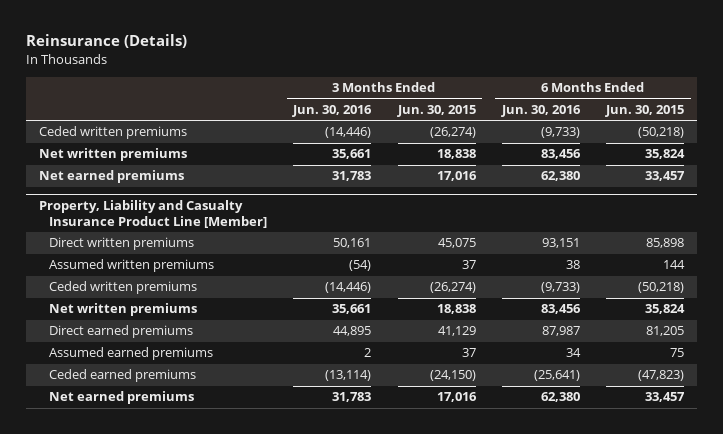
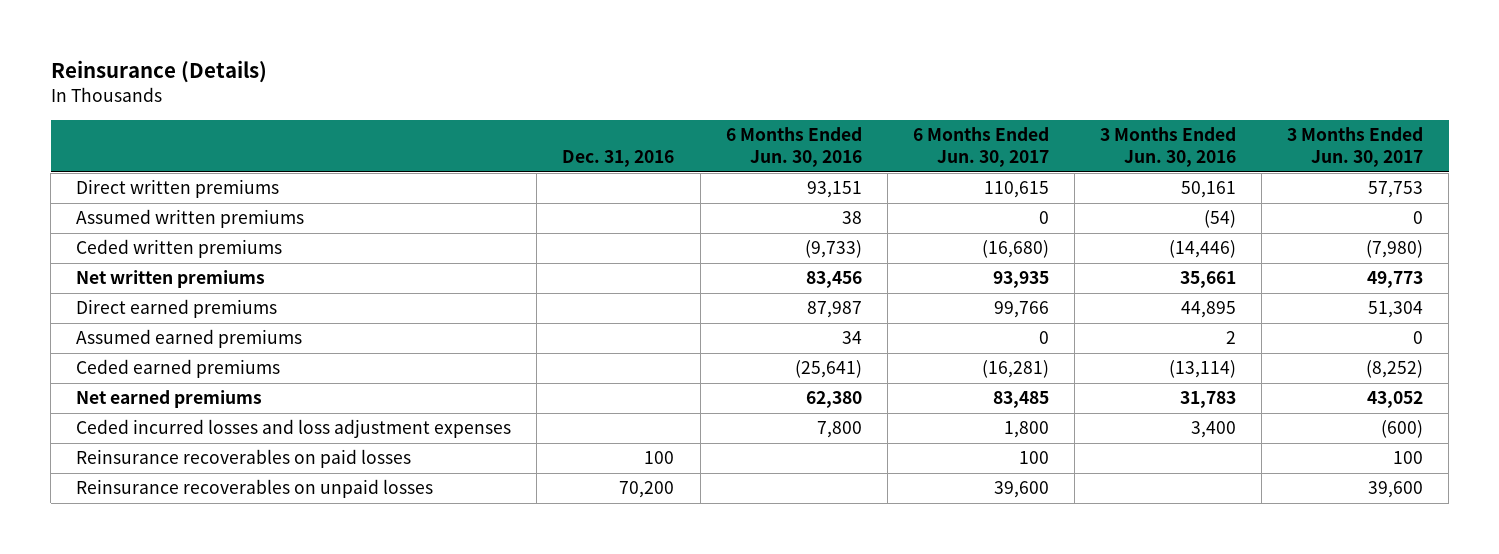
- | 3 Months Ended Jun. 30, 2016 | 3 Months Ended Jun. 30, 2015 | 6 Months Ended Jun. 30, 2016 | 6 Months Ended Jun. 30, 2015
+ | Dec. 31, 2016 | 6 Months Ended Jun. 30, 2016 | 6 Months Ended Jun. 30, 2017 | 3 Months Ended Jun. 30, 2016 | 3 Months Ended Jun. 30, 2017
- Ceded written premiums | (14,446) | (26,274) | (9,733) | (50,218)
- Net written premiums | 35,661 | 18,838 | 83,456 | 35,824
- Net earned premiums | 31,783 | 17,016 | 62,380 | 33,457
- Property, Liability and Casualty Insurance Product Line [Member]
+ Ceded incurred losses and loss adjustment expenses | | 7,800 | 1,800 | 3,400 | (600)
+ Reinsurance recoverables on paid losses | 100 | | 100 | | 100
+ Reinsurance recoverables on unpaid losses | 70,200 | | 39,600 | | 39,600

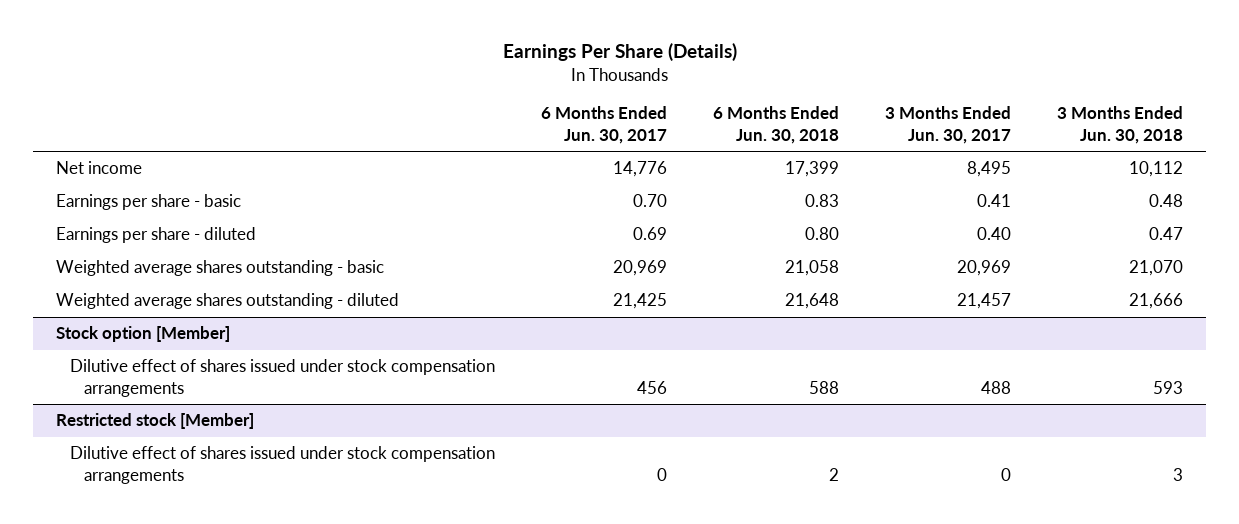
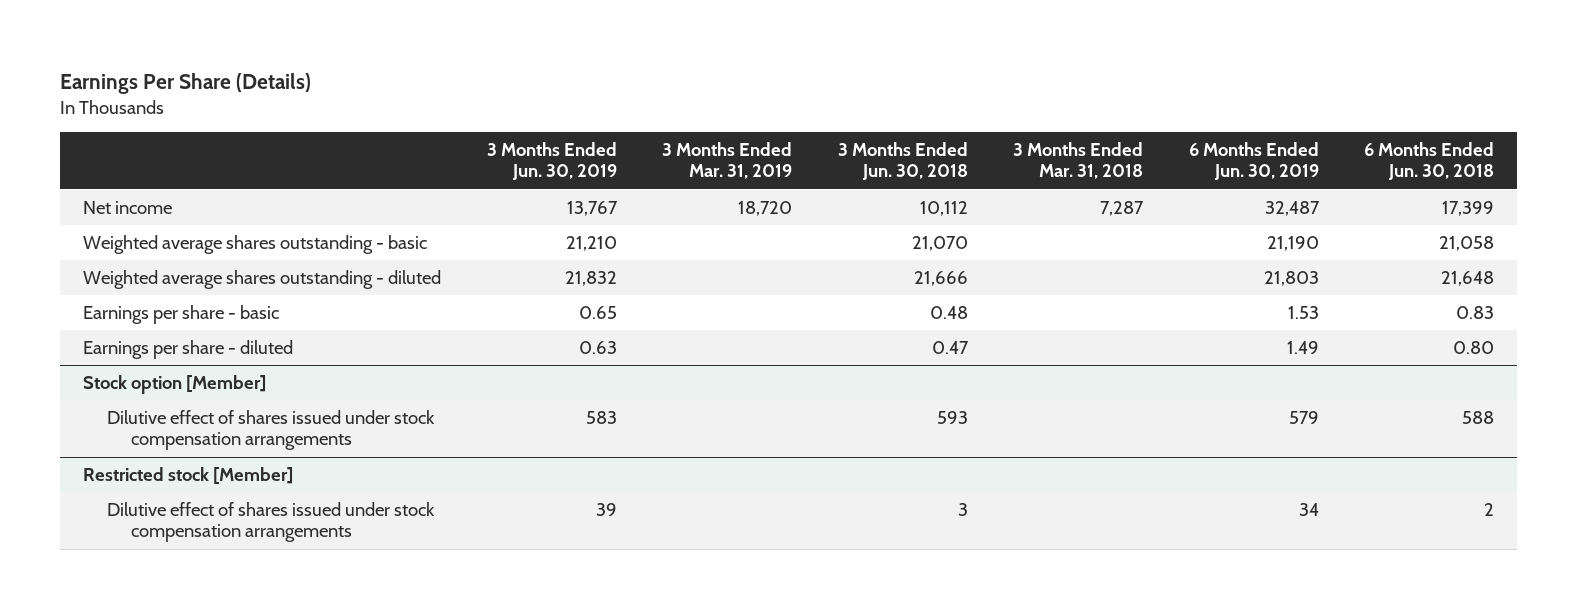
- | 6 Months Ended Jun. 30, 2017 | 6 Months Ended Jun. 30, 2018 | 3 Months Ended Jun. 30, 2017 | 3 Months Ended Jun. 30, 2018
+ | 3 Months Ended Jun. 30, 2019 | 3 Months Ended Mar. 31, 2019 | 3 Months Ended Jun. 30, 2018 | 3 Months Ended Mar. 31, 2018 | 6 Months Ended Jun. 30, 2019 | 6 Months Ended Jun. 30, 2018
moved down: Earnings per share - basic | 0.65 | | 0.48 | | 1.53 | 0.83
moved down: Earnings per share - diluted | 0.63 | | 0.47 | | 1.49 | 0.80

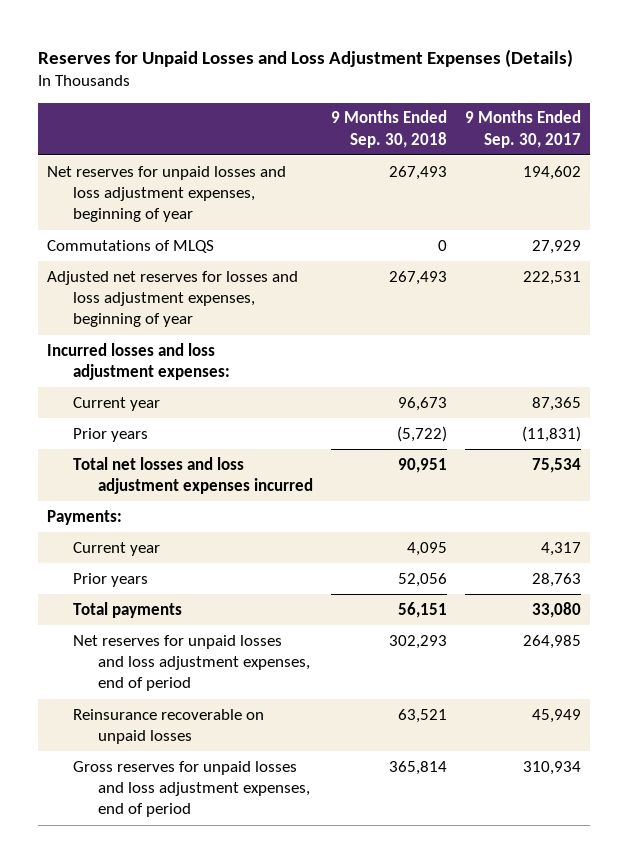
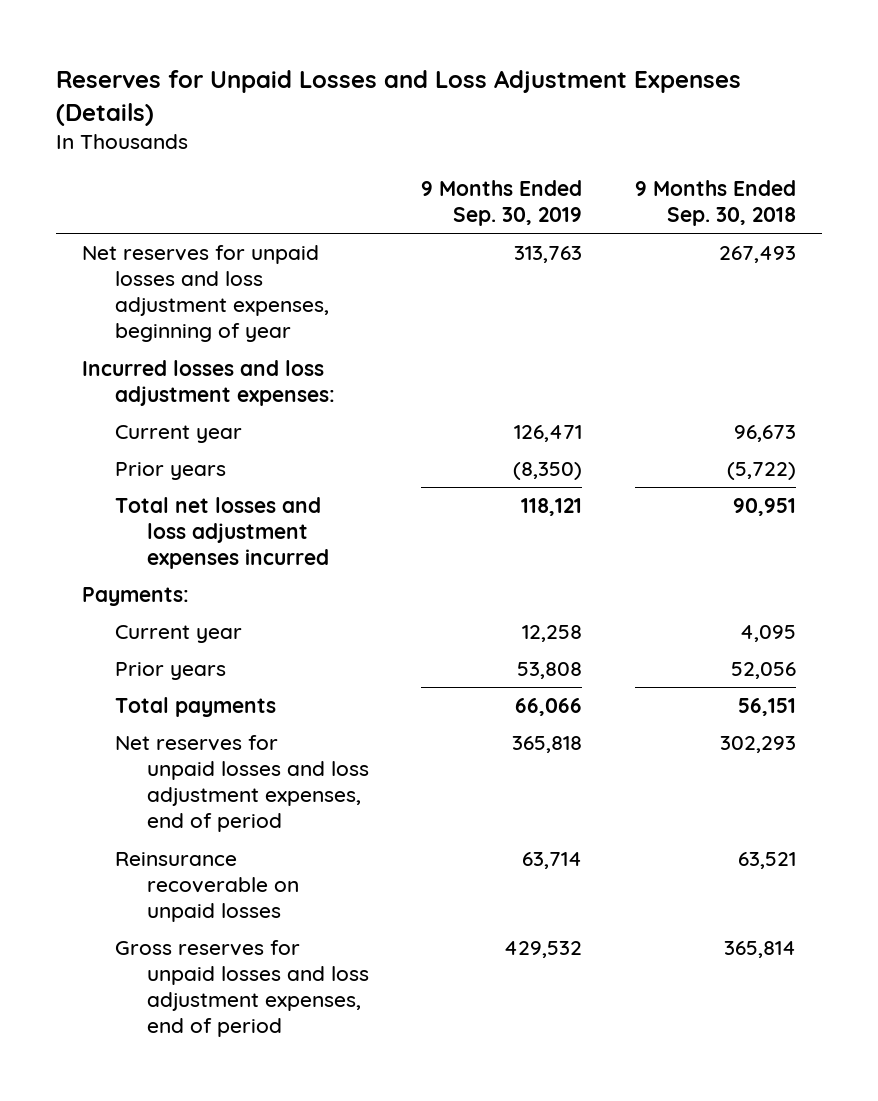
- | 9 Months Ended Sep. 30, 2018 | 9 Months Ended Sep. 30, 2017
+ | 9 Months Ended Sep. 30, 2019 | 9 Months Ended Sep. 30, 2018
- Commutations of MLQS | 0 | 27,929
- Adjusted net reserves for losses and loss adjustment expenses, beginning of year | 267,493 | 222,531

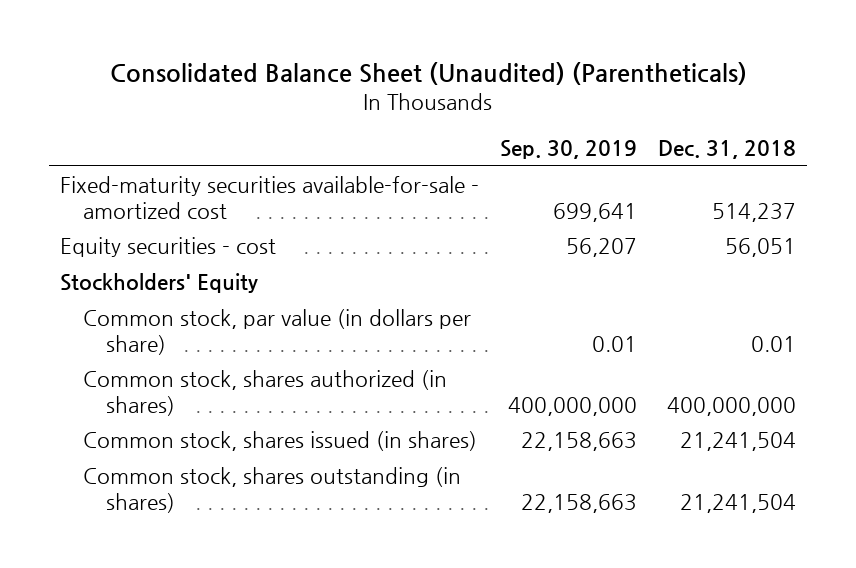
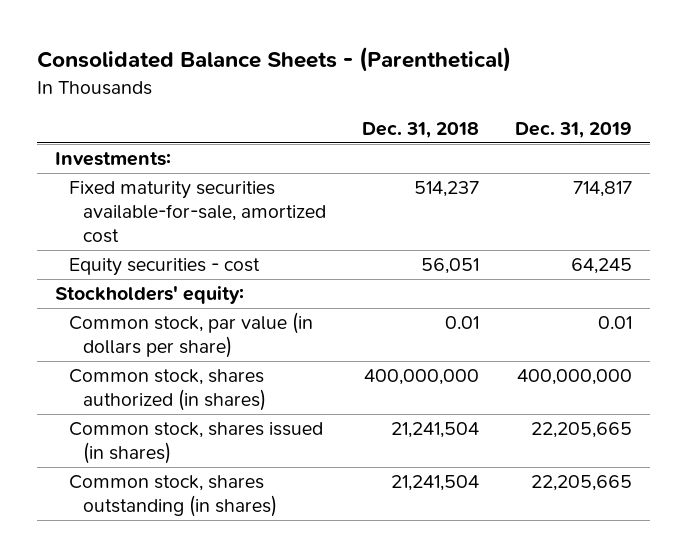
- Consolidated Balance Sheet (Unaudited) (Parentheticals)
+ Consolidated Balance Sheets - (Parenthetical)
- | Sep. 30, 2019 | Dec. 31, 2018
+ | Dec. 31, 2018 | Dec. 31, 2019
- Fixed-maturity securities available-for-sale - amortized cost | 699,641 | 514,237
+ Investments:
+ Fixed maturity securities available-for-sale, amortized cost | 514,237 | 714,817
- Stockholders' Equity
+ Stockholders' equity:

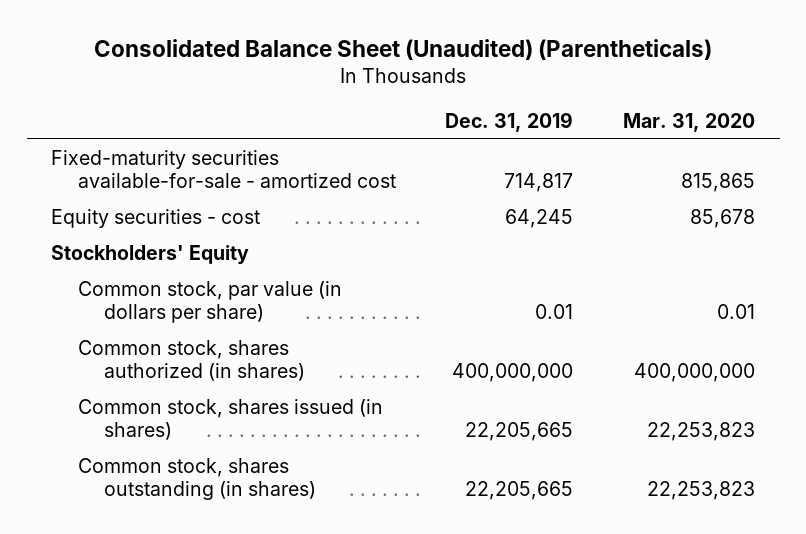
- Consolidated Balance Sheets - (Parenthetical)
+ Consolidated Balance Sheet (Unaudited) (Parentheticals)
- | Dec. 31, 2018 | Dec. 31, 2019
+ | Dec. 31, 2019 | Mar. 31, 2020
- Investments:
- Fixed maturity securities available-for-sale, amortized cost | 514,237 | 714,817
+ Fixed-maturity securities available-for-sale - amortized cost | 714,817 | 815,865
- Stockholders' equity:
+ Stockholders' Equity

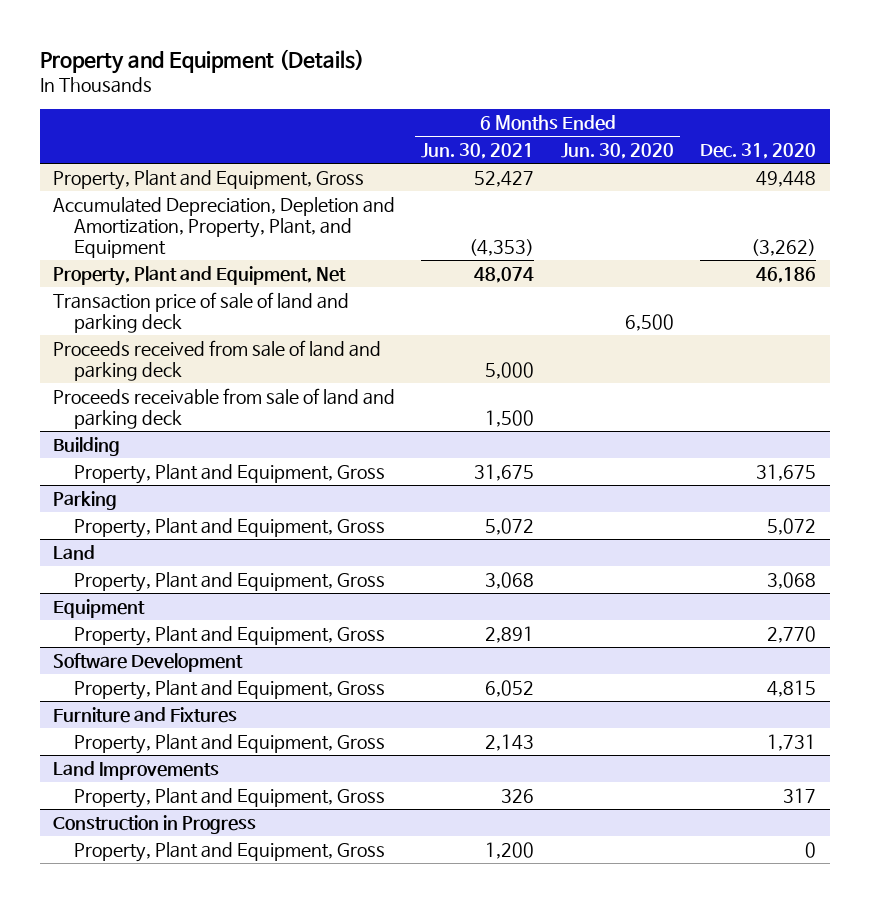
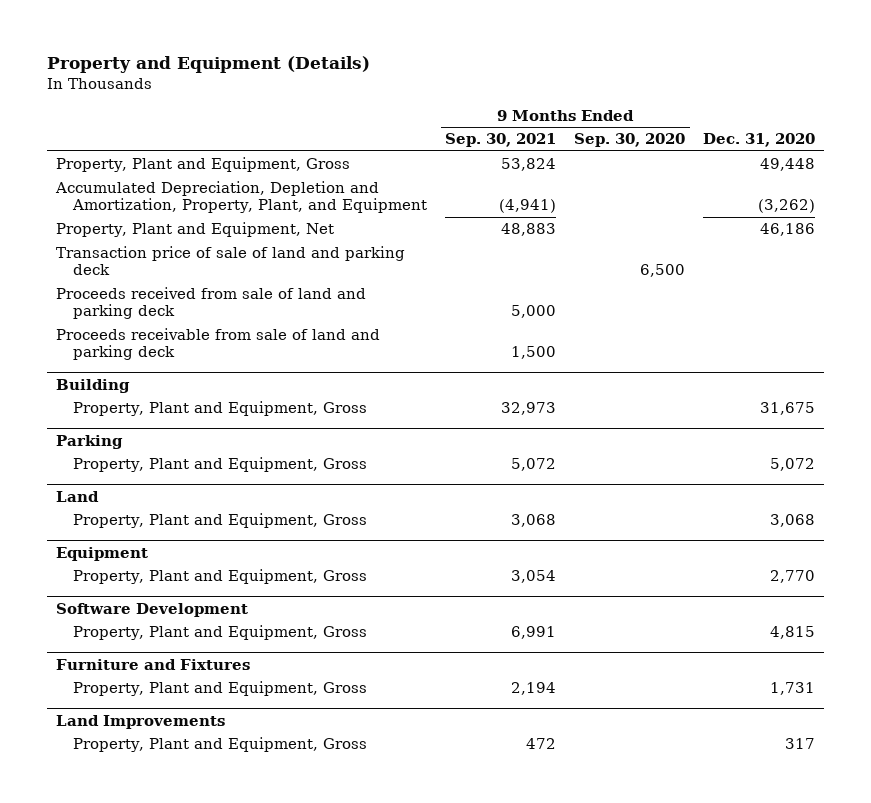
- | 6 Months Ended Jun. 30, 2021 | 6 Months Ended Jun. 30, 2020 | Dec. 31, 2020
+ | 9 Months Ended Sep. 30, 2021 | 9 Months Ended Sep. 30, 2020 | Dec. 31, 2020
- Construction in Progress
- Property, Plant and Equipment, Gross | 1,200 | | 0

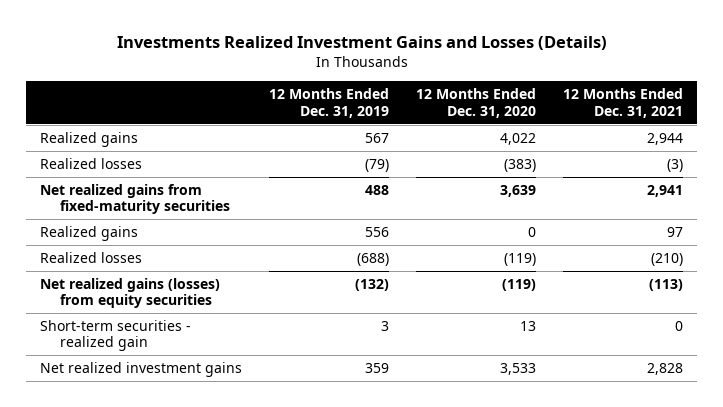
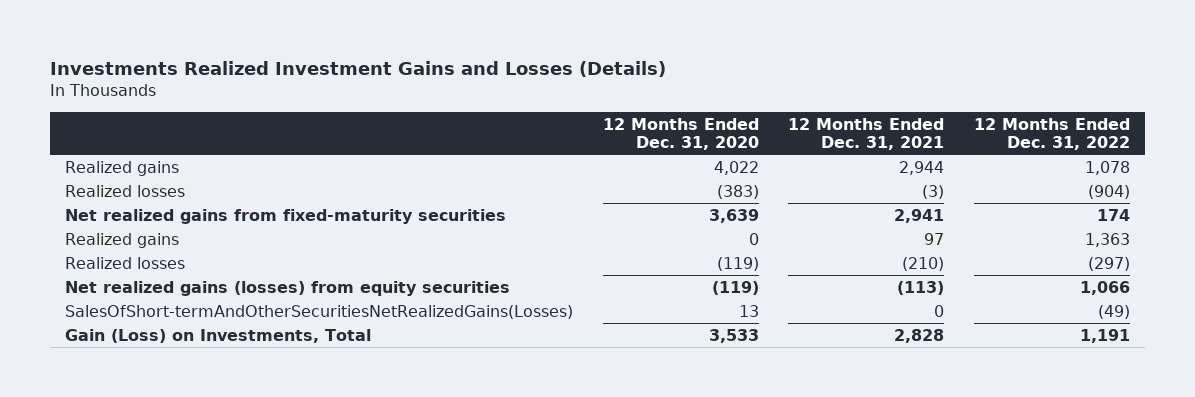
- | 12 Months Ended Dec. 31, 2019 | 12 Months Ended Dec. 31, 2020 | 12 Months Ended Dec. 31, 2021
+ | 12 Months Ended Dec. 31, 2020 | 12 Months Ended Dec. 31, 2021 | 12 Months Ended Dec. 31, 2022
- Short-term securities - realized gain | 3 | 13 | 0
- Net realized investment gains | 359 | 3,533 | 2,828
+ SalesOfShort-termAndOtherSecuritiesNetRealizedGains(Losses) | 13 | 0 | (49)
+ Gain (Loss) on Investments, Total | 3,533 | 2,828 | 1,191

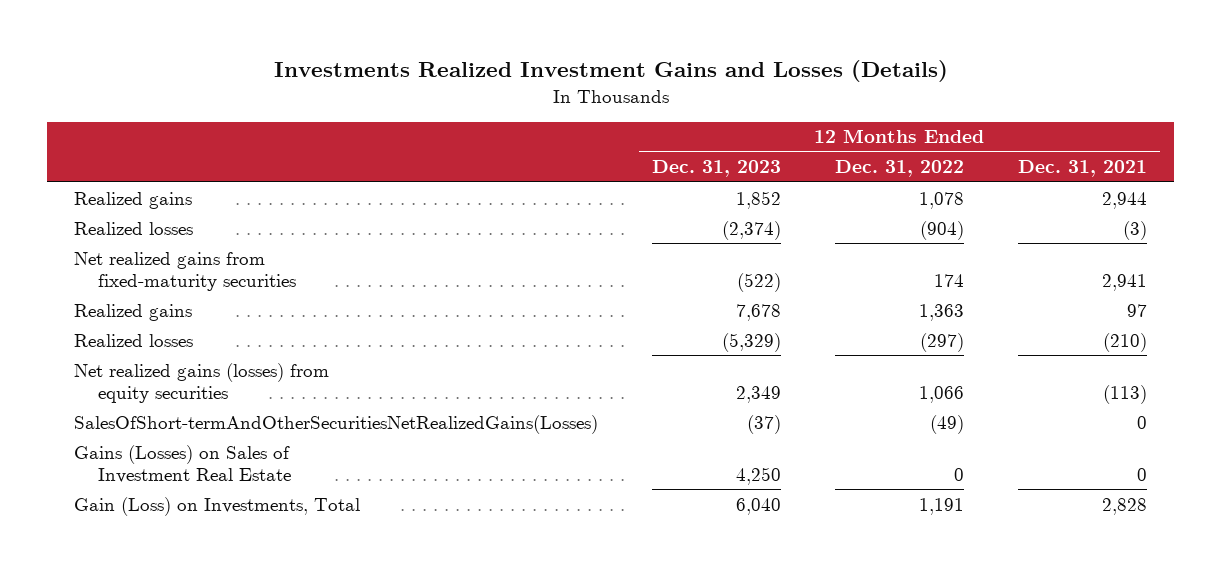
- | 12 Months Ended Dec. 31, 2020 | 12 Months Ended Dec. 31, 2021 | 12 Months Ended Dec. 31, 2022
+ | 12 Months Ended Dec. 31, 2023 | 12 Months Ended Dec. 31, 2022 | 12 Months Ended Dec. 31, 2021
+ Gains (Losses) on Sales of Investment Real Estate | 4,250 | 0 | 0

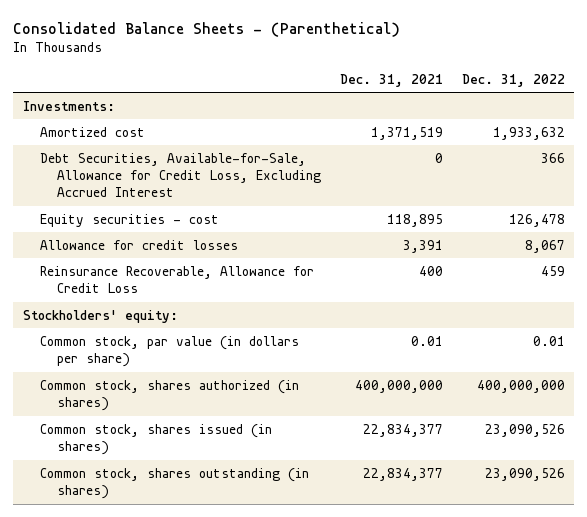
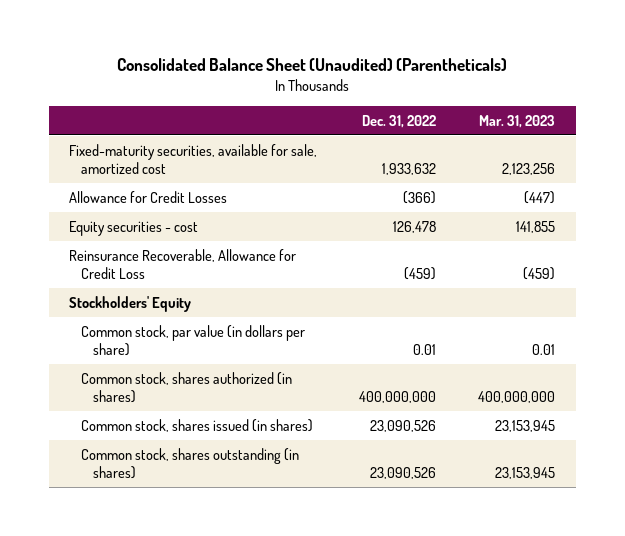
- Consolidated Balance Sheets - (Parenthetical)
+ Consolidated Balance Sheet (Unaudited) (Parentheticals)
- | Dec. 31, 2021 | Dec. 31, 2022
+ | Dec. 31, 2022 | Mar. 31, 2023
- Investments:
- Amortized cost | 1,371,519 | 1,933,632
- Debt Securities, Available-for-Sale, Allowance for Credit Loss, Excluding Accrued Interest | 0 | 366
+ Fixed-maturity securities, available for sale, amortized cost | 1,933,632 | 2,123,256
+ Allowance for Credit Losses | (366) | (447)
- Allowance for credit losses | 3,391 | 8,067
- Reinsurance Recoverable, Allowance for Credit Loss | 400 | 459
- Stockholders' equity:
+ Reinsurance Recoverable, Allowance for Credit Loss | (459) | (459)
+ Stockholders' Equity

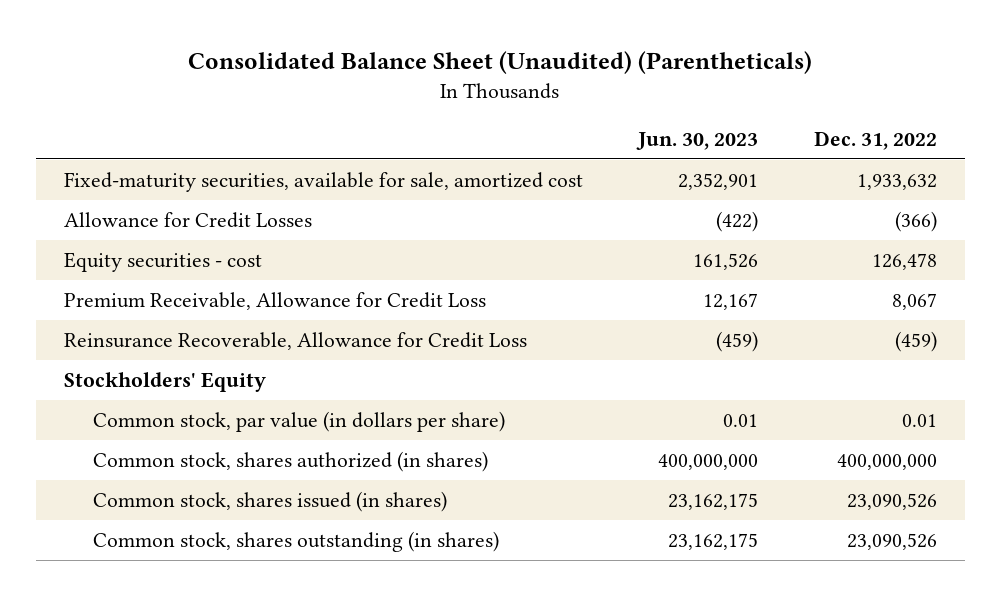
- | Dec. 31, 2022 | Mar. 31, 2023
+ | Jun. 30, 2023 | Dec. 31, 2022
+ Premium Receivable, Allowance for Credit Loss | 12,167 | 8,067

